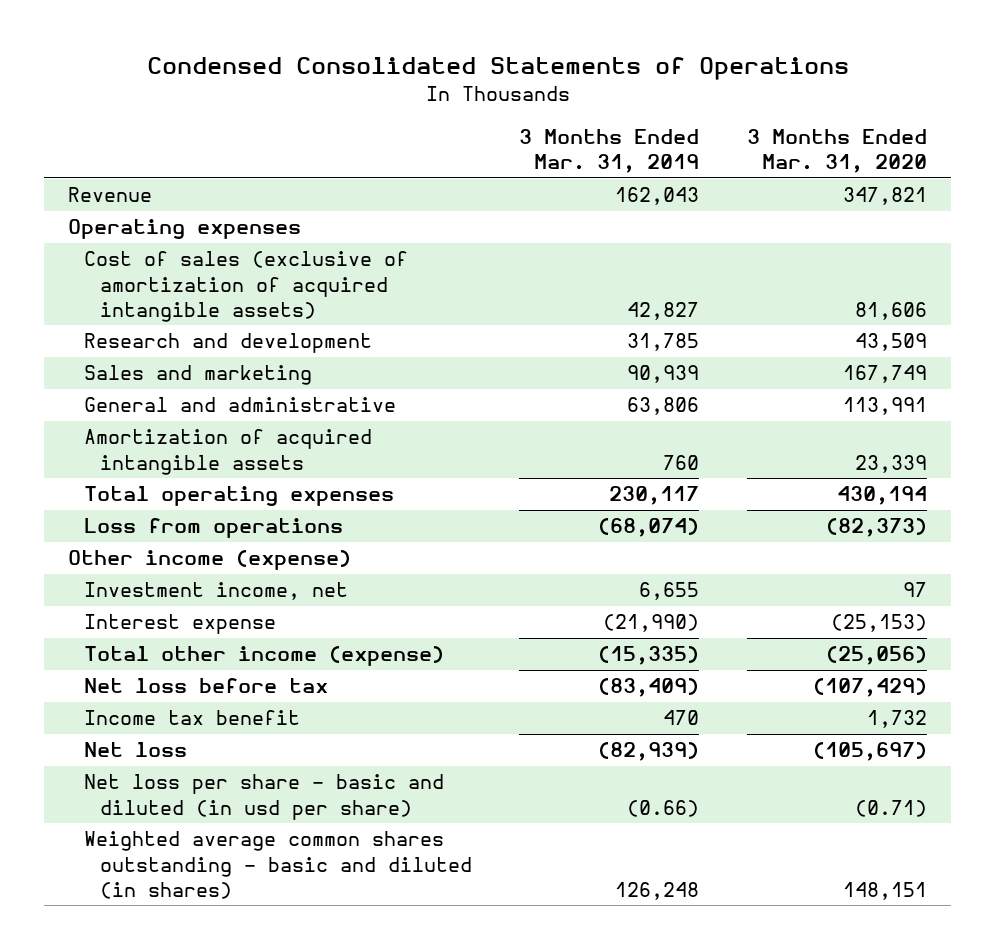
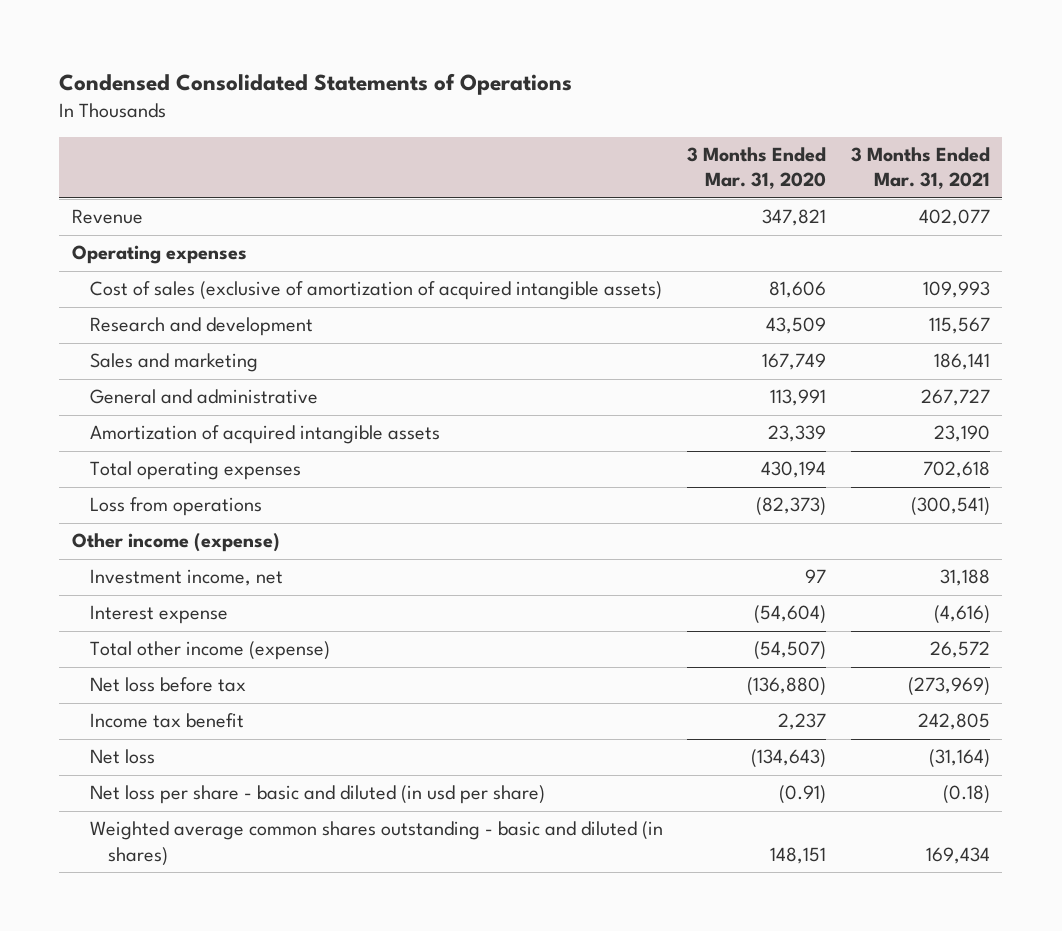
- | 3 Months Ended Mar. 31, 2019 | 3 Months Ended Mar. 31, 2020
+ | 3 Months Ended Mar. 31, 2020 | 3 Months Ended Mar. 31, 2021
- Interest expense | (21,990) | (25,153)
- Total other income (expense) | (15,335) | (25,056)
- Net loss before tax | (83,409) | (107,429)
- Income tax benefit | 470 | 1,732
- Net loss | (82,939) | (105,697)
- Net loss per share - basic and diluted (in usd per share) | (0.66) | (0.71)
+ Interest expense | (54,604) | (4,616)
+ Total other income (expense) | (54,507) | 26,572
+ Net loss before tax | (136,880) | (273,969)
+ Income tax benefit | 2,237 | 242,805
+ Net loss | (134,643) | (31,164)
+ Net loss per share - basic and diluted (in usd per share) | (0.91) | (0.18)

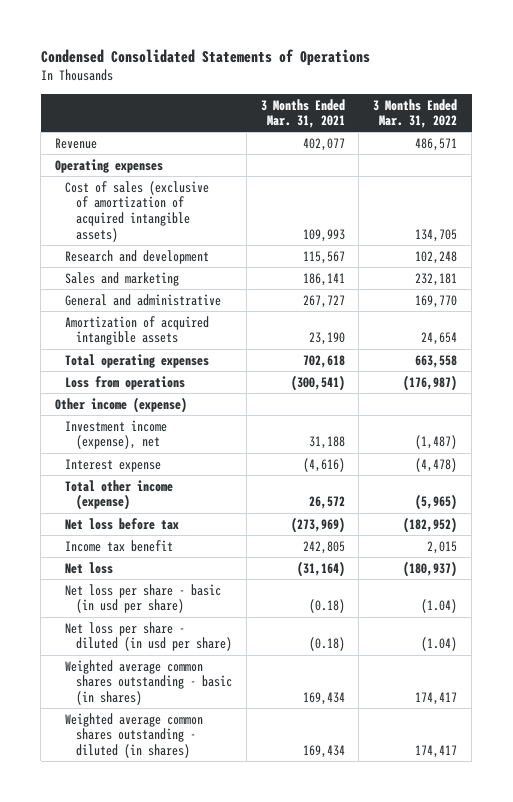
- | 3 Months Ended Mar. 31, 2020 | 3 Months Ended Mar. 31, 2021
+ | 3 Months Ended Mar. 31, 2021 | 3 Months Ended Mar. 31, 2022
- Investment income, net | 97 | 31,188
+ Investment income (expense), net | 31,188 | (1,487)
- Net loss per share - basic and diluted (in usd per share) | (0.91) | (0.18)
- Weighted average common shares outstanding - basic and diluted (in shares) | 148,151 | 169,434
+ Net loss per share - basic (in usd per share) | (0.18) | (1.04)
+ Net loss per share - diluted (in usd per share) | (0.18) | (1.04)
+ Weighted average common shares outstanding - basic (in shares) | 169,434 | 174,417
+ Weighted average common shares outstanding - diluted (in shares) | 169,434 | 174,417

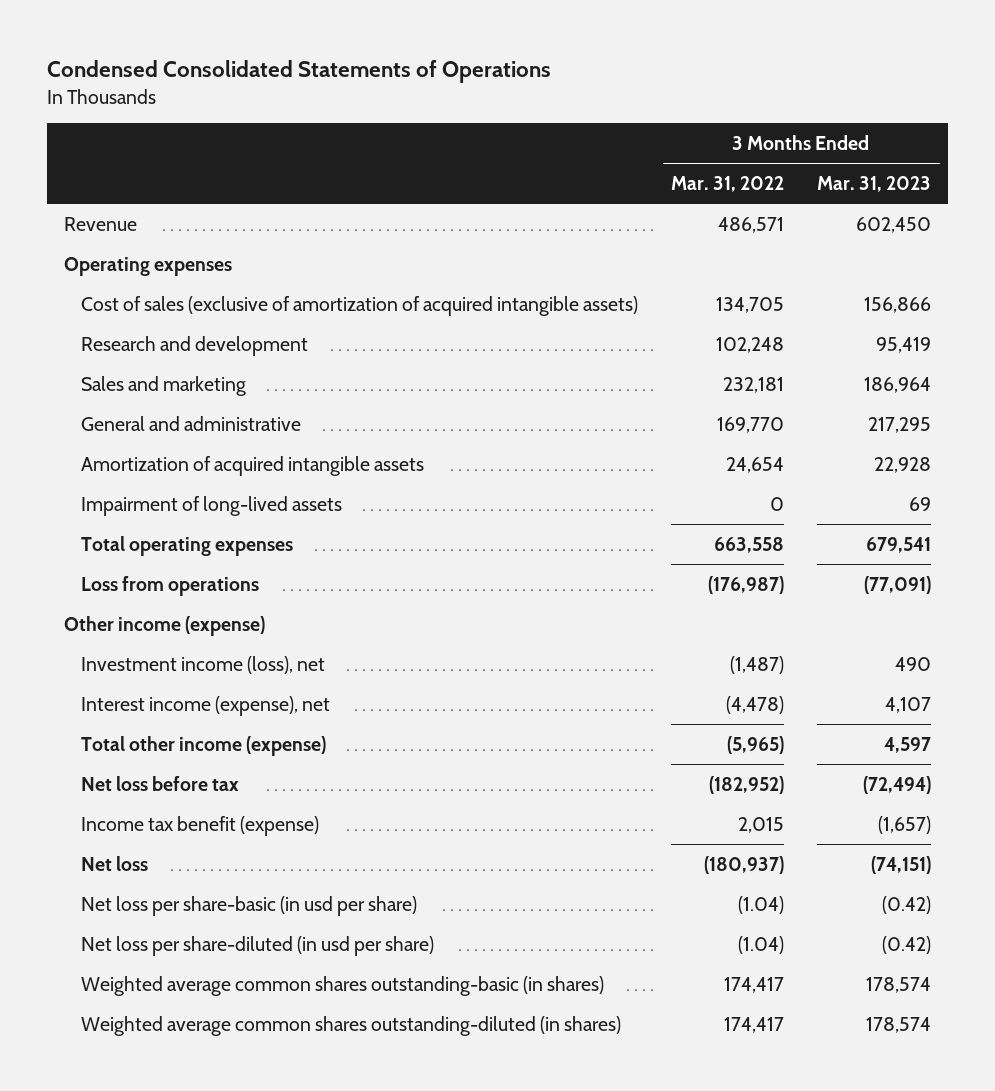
- | 3 Months Ended Mar. 31, 2021 | 3 Months Ended Mar. 31, 2022
+ | 3 Months Ended Mar. 31, 2022 | 3 Months Ended Mar. 31, 2023
+ Impairment of long-lived assets | 0 | 69
- Investment income (expense), net | 31,188 | (1,487)
- Interest expense | (4,616) | (4,478)
+ Investment income (loss), net | (1,487) | 490
+ Interest income (expense), net | (4,478) | 4,107
- Income tax benefit | 242,805 | 2,015
+ Income tax benefit (expense) | 2,015 | (1,657)
- Net loss per share - basic (in usd per share) | (0.18) | (1.04)
- Net loss per share - diluted (in usd per share) | (0.18) | (1.04)
- Weighted average common shares outstanding - basic (in shares) | 169,434 | 174,417
- Weighted average common shares outstanding - diluted (in shares) | 169,434 | 174,417
+ Net loss per share-basic (in usd per share) | (1.04) | (0.42)
+ Net loss per share-diluted (in usd per share) | (1.04) | (0.42)
+ Weighted average common shares outstanding-basic (in shares) | 174,417 | 178,574
+ Weighted average common shares outstanding-diluted (in shares) | 174,417 | 178,574

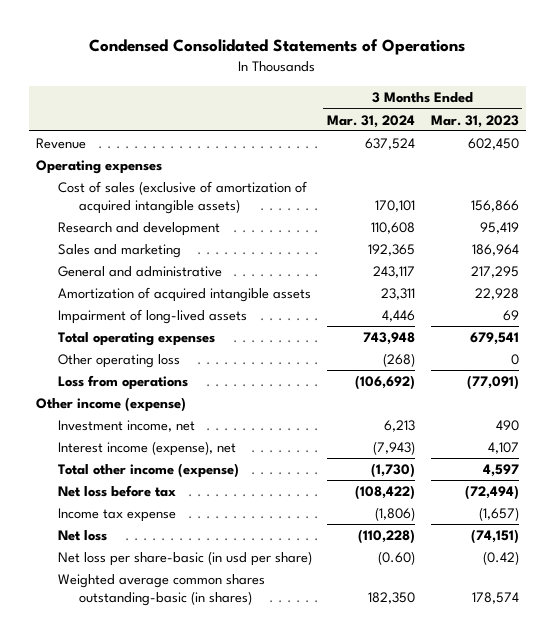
- | 3 Months Ended Mar. 31, 2022 | 3 Months Ended Mar. 31, 2023
+ | 3 Months Ended Mar. 31, 2024 | 3 Months Ended Mar. 31, 2023
+ Other operating loss | (268) | 0
- Investment income (loss), net | (1,487) | 490
+ Investment income, net | 6,213 | 490
- Income tax benefit (expense) | 2,015 | (1,657)
+ Income tax expense | (1,806) | (1,657)
- Net loss per share-diluted (in usd per share) | (1.04) | (0.42)
- Weighted average common shares outstanding-diluted (in shares) | 174,417 | 178,574

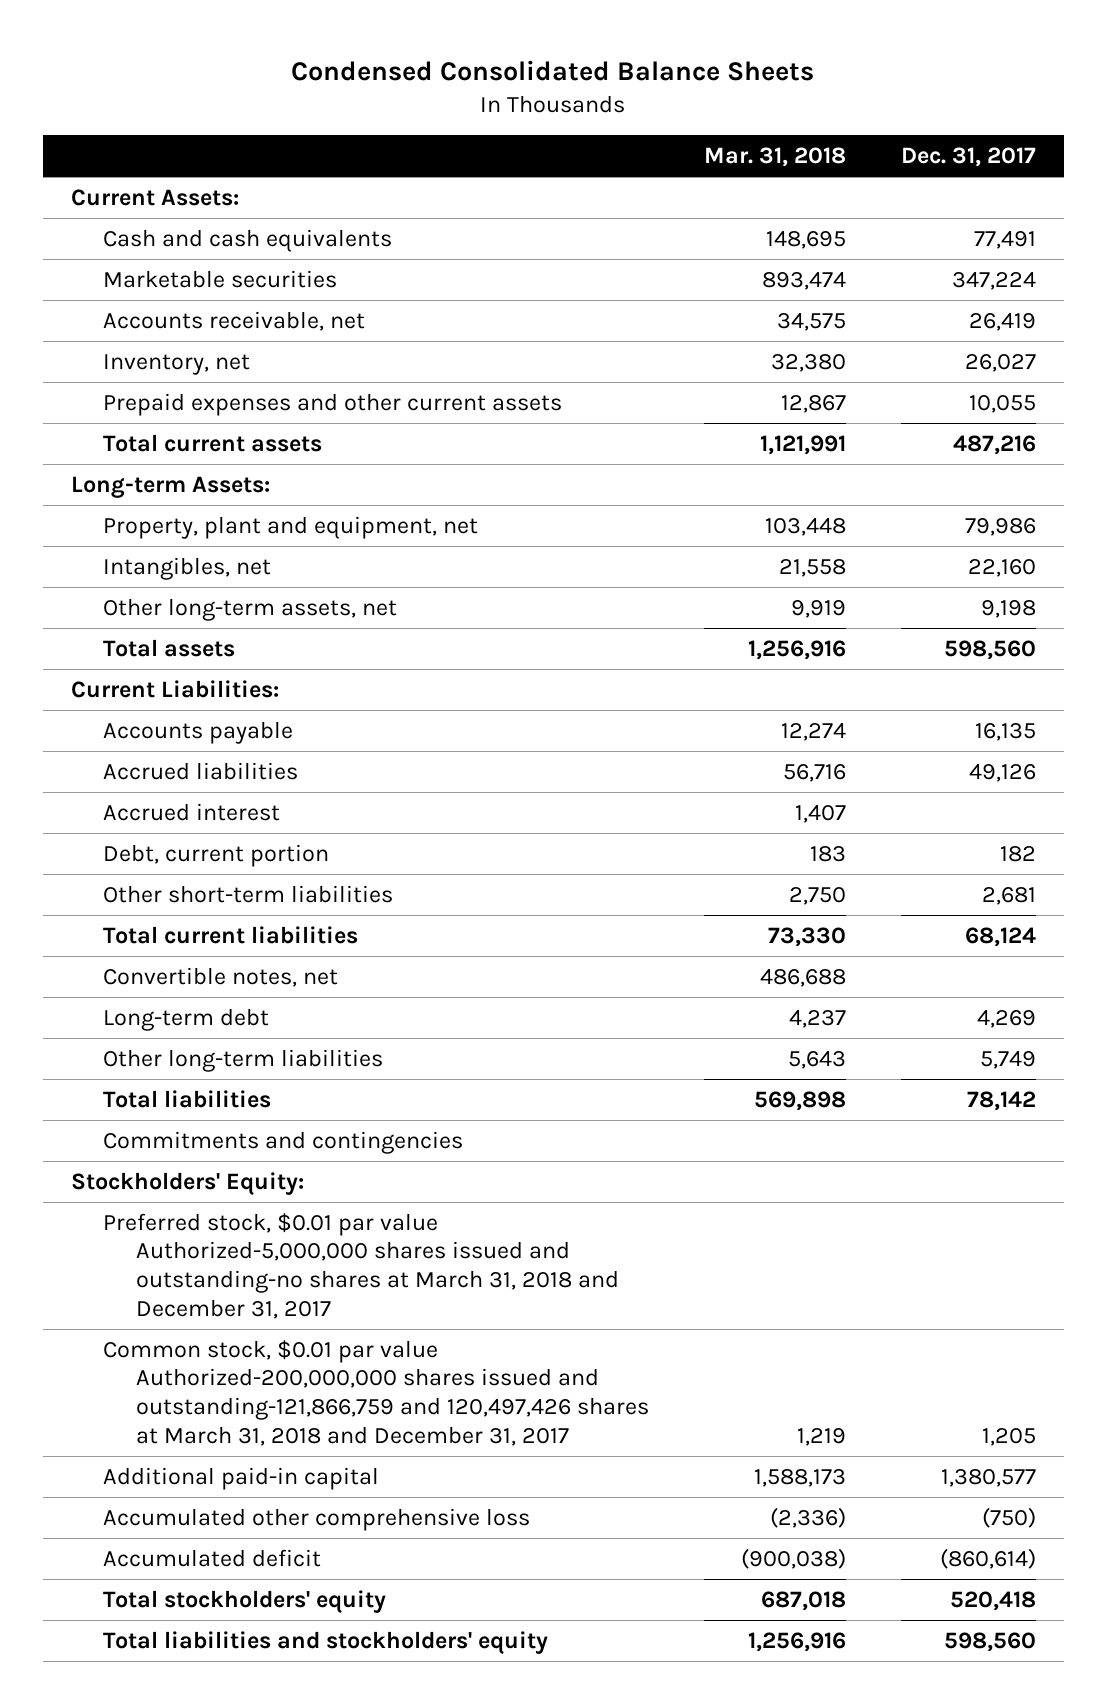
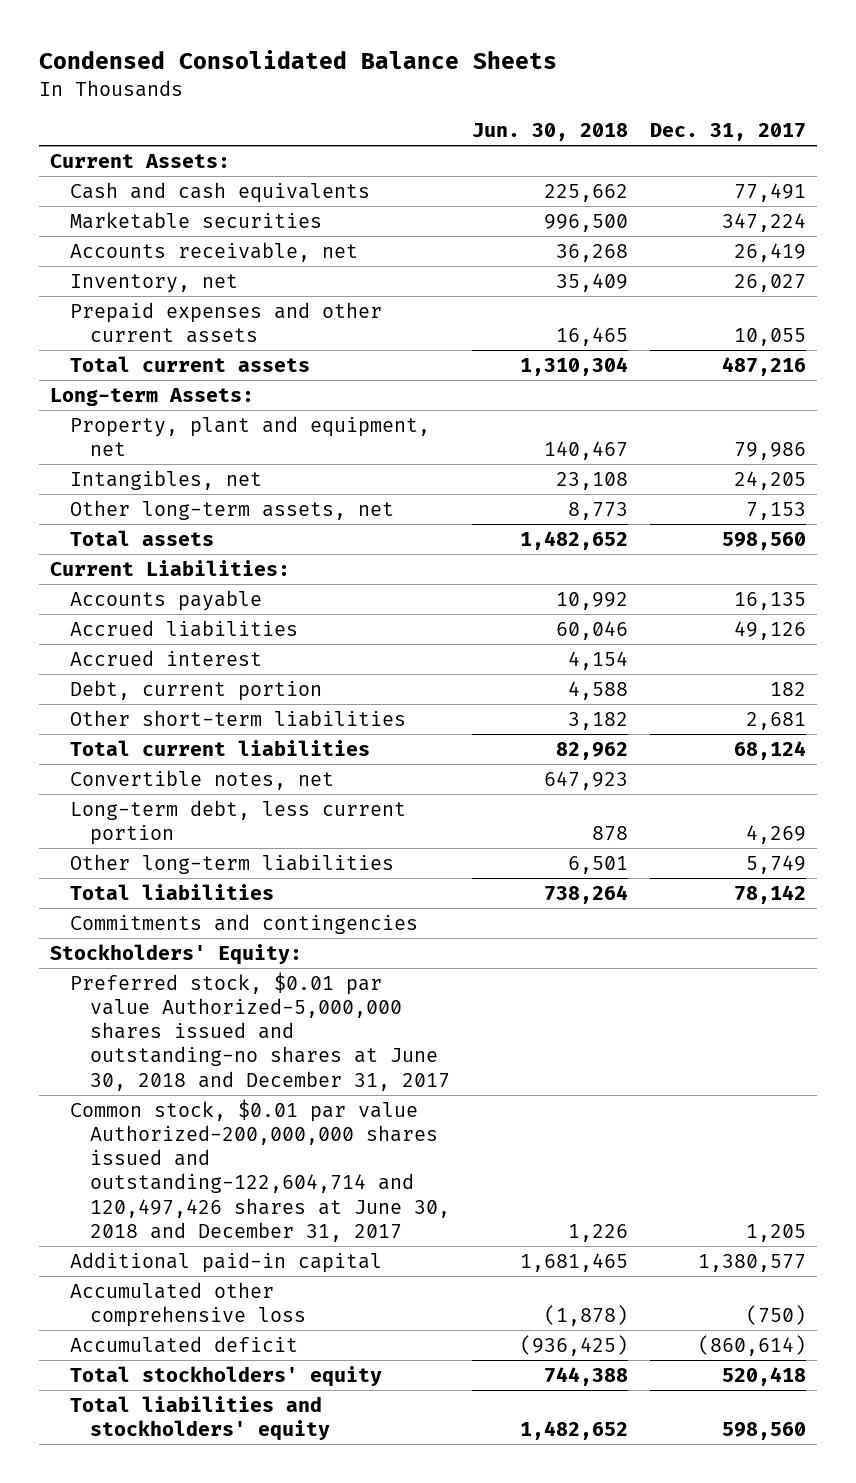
- | Mar. 31, 2018 | Dec. 31, 2017
+ | Jun. 30, 2018 | Dec. 31, 2017
- Intangibles, net | 21,558 | 22,160
- Other long-term assets, net | 9,919 | 9,198
+ Intangibles, net | 23,108 | 24,205
+ Other long-term assets, net | 8,773 | 7,153
- Long-term debt | 4,237 | 4,269
+ Long-term debt, less current portion | 878 | 4,269
- Preferred stock, $0.01 par value Authorized-5,000,000 shares issued and outstanding-no shares at March 31, 2018 and December 31, 2017
- Common stock, $0.01 par value Authorized-200,000,000 shares issued and outstanding-121,866,759 and 120,497,426 shares at March 31, 2018 and December 31, 2017 | 1,219 | 1,205
+ Preferred stock, $0.01 par value Authorized-5,000,000 shares issued and outstanding-no shares at June 30, 2018 and December 31, 2017
+ Common stock, $0.01 par value Authorized-200,000,000 shares issued and outstanding-122,604,714 and 120,497,426 shares at June 30, 2018 and December 31, 2017 | 1,226 | 1,205

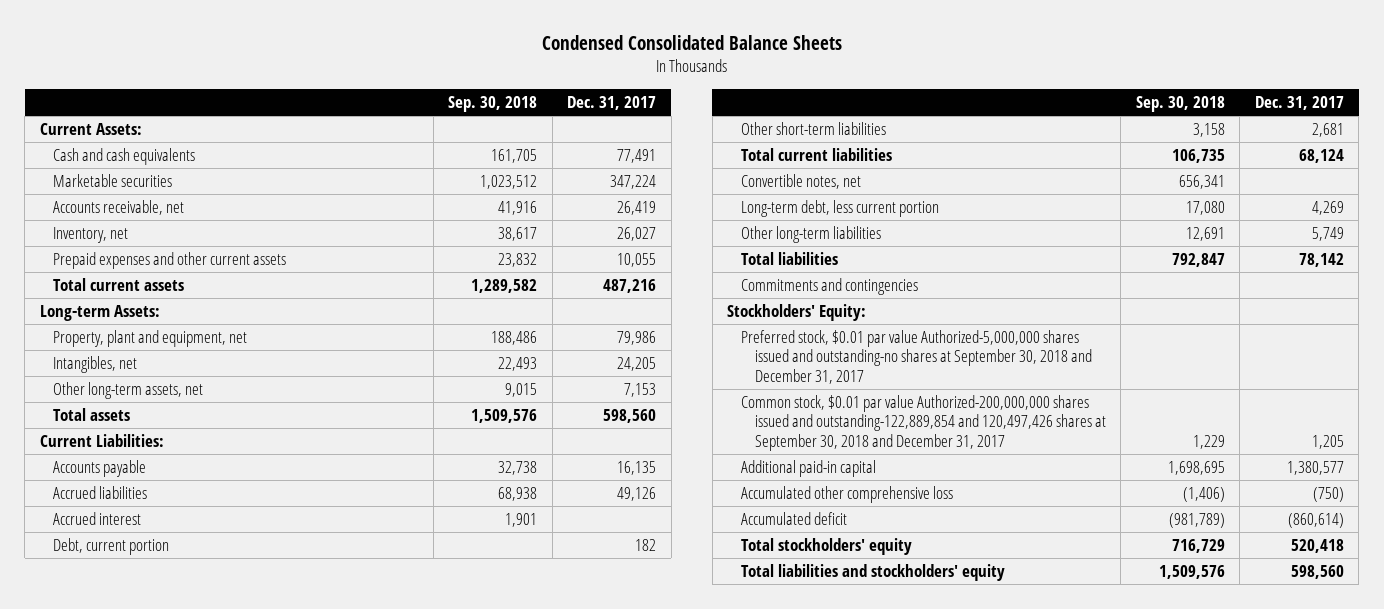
- | Jun. 30, 2018 | Dec. 31, 2017
+ | Sep. 30, 2018 | Dec. 31, 2017
- Preferred stock, $0.01 par value Authorized-5,000,000 shares issued and outstanding-no shares at June 30, 2018 and December 31, 2017
- Common stock, $0.01 par value Authorized-200,000,000 shares issued and outstanding-122,604,714 and 120,497,426 shares at June 30, 2018 and December 31, 2017 | 1,226 | 1,205
+ Preferred stock, $0.01 par value Authorized-5,000,000 shares issued and outstanding-no shares at September 30, 2018 and December 31, 2017
+ Common stock, $0.01 par value Authorized-200,000,000 shares issued and outstanding-122,889,854 and 120,497,426 shares at September 30, 2018 and December 31, 2017 | 1,229 | 1,205

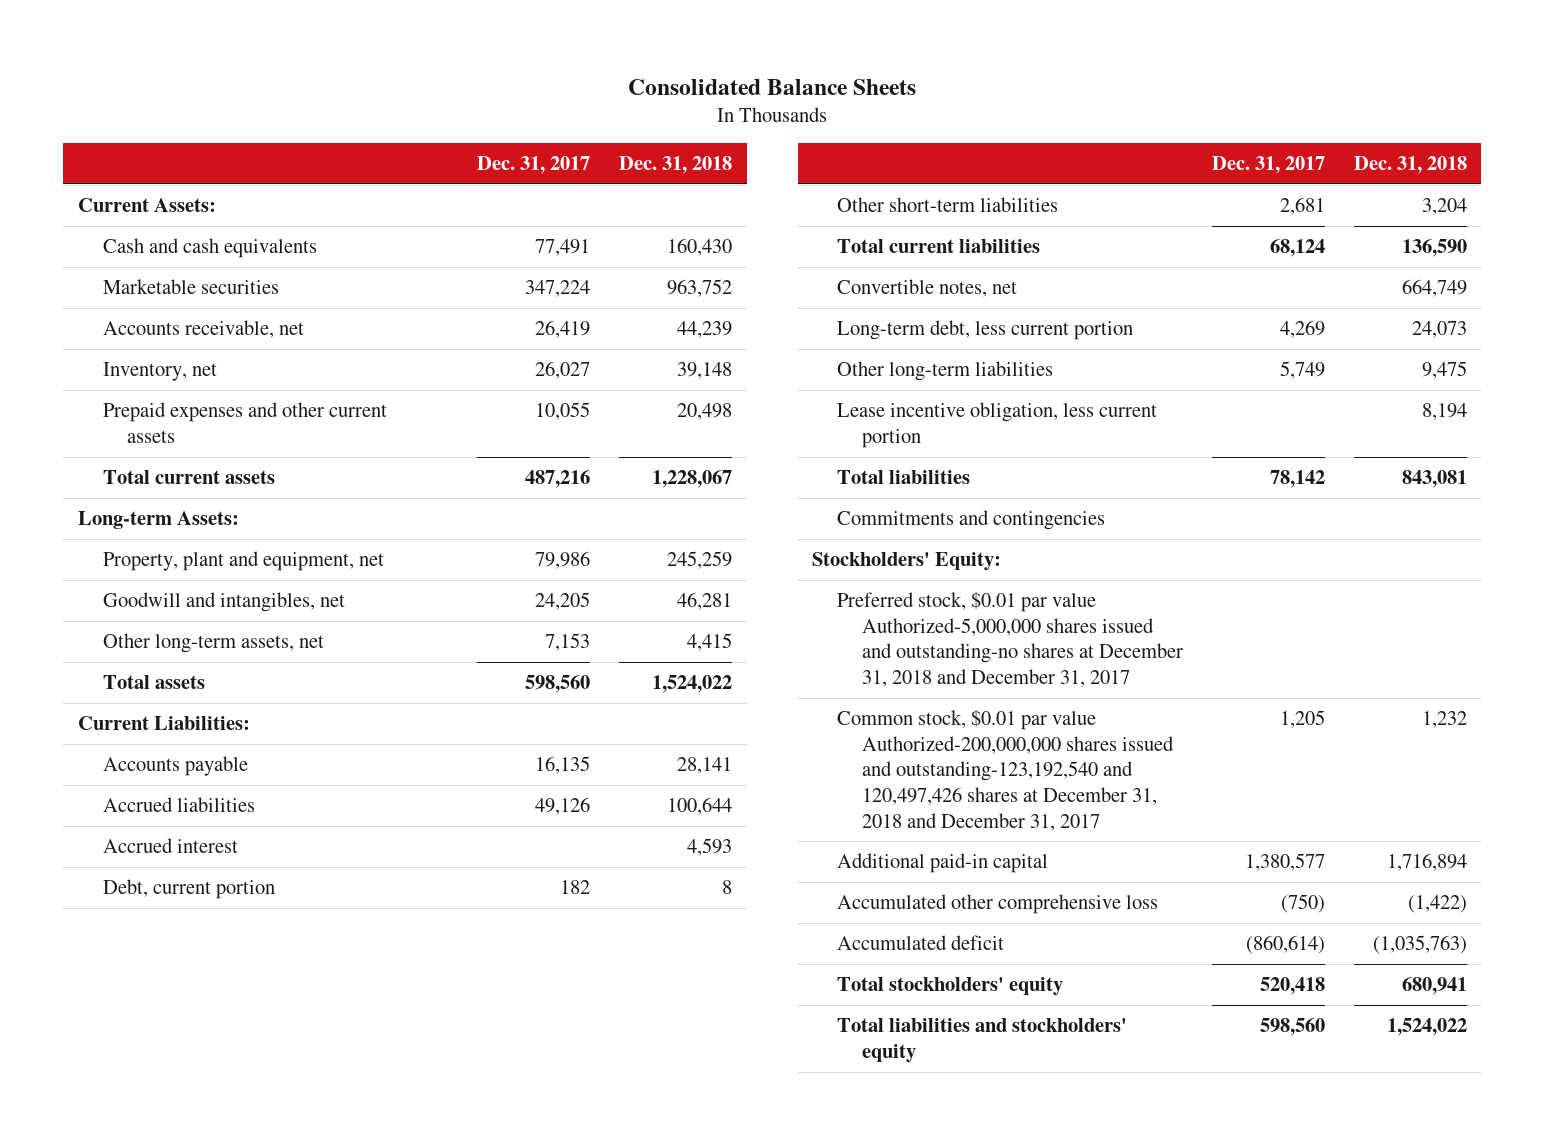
- Condensed Consolidated Balance Sheets
+ Consolidated Balance Sheets
- | Sep. 30, 2018 | Dec. 31, 2017
+ | Dec. 31, 2017 | Dec. 31, 2018
- Intangibles, net | 22,493 | 24,205
+ Goodwill and intangibles, net | 24,205 | 46,281
+ Lease incentive obligation, less current portion | | 8,194
- Preferred stock, $0.01 par value Authorized-5,000,000 shares issued and outstanding-no shares at September 30, 2018 and December 31, 2017
- Common stock, $0.01 par value Authorized-200,000,000 shares issued and outstanding-122,889,854 and 120,497,426 shares at September 30, 2018 and December 31, 2017 | 1,229 | 1,205
+ Preferred stock, $0.01 par value Authorized-5,000,000 shares issued and outstanding-no shares at December 31, 2018 and December 31, 2017
+ Common stock, $0.01 par value Authorized-200,000,000 shares issued and outstanding-123,192,540 and 120,497,426 shares at December 31, 2018 and December 31, 2017 | 1,205 | 1,232

